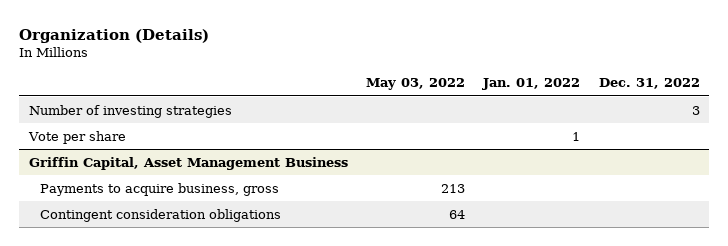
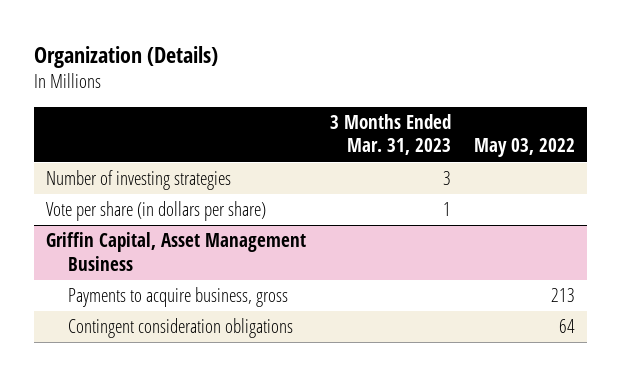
- | May 03, 2022 | Jan. 01, 2022 | Dec. 31, 2022
+ | 3 Months Ended Mar. 31, 2023 | May 03, 2022
- Vote per share | | 1 |
+ Vote per share (in dollars per share) | 1 |

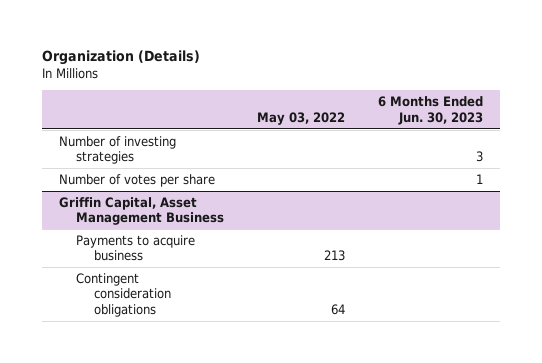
- | 3 Months Ended Mar. 31, 2023 | May 03, 2022
+ | May 03, 2022 | 6 Months Ended Jun. 30, 2023
- Vote per share (in dollars per share) | 1 |
+ Number of votes per share | | 1
@ Griffin Capital, Asset Management Business
- Payments to acquire business, gross | | 213
+ Payments to acquire business | 213 |

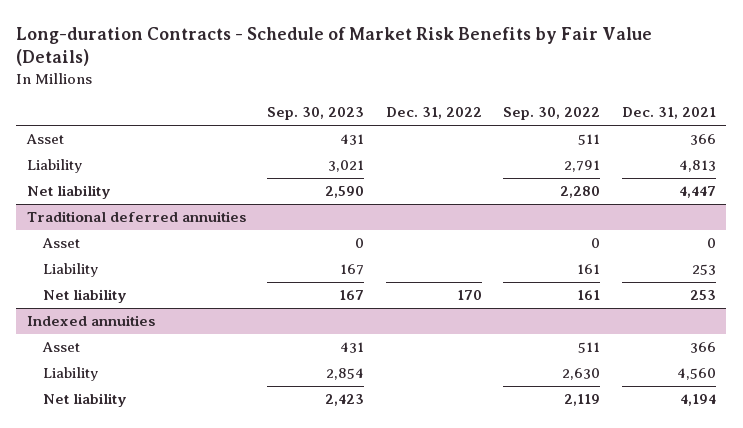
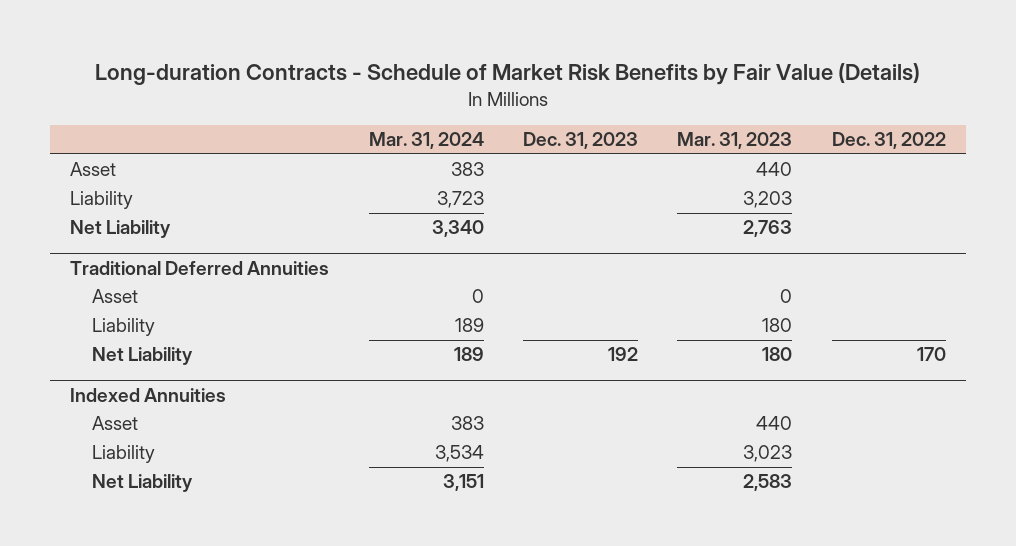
- | Sep. 30, 2023 | Dec. 31, 2022 | Sep. 30, 2022 | Dec. 31, 2021
+ | Mar. 31, 2024 | Dec. 31, 2023 | Mar. 31, 2023 | Dec. 31, 2022
- Net liability | 2,590 | | 2,280 | 4,447
- Traditional deferred annuities
+ Net Liability | 3,340 | | 2,763 |
+ Traditional Deferred Annuities
- Net liability | 167 | 170 | 161 | 253
- Indexed annuities
+ Net Liability | 189 | 192 | 180 | 170
+ Indexed Annuities
- Net liability | 2,423 | | 2,119 | 4,194
+ Net Liability | 3,151 | | 2,583 |

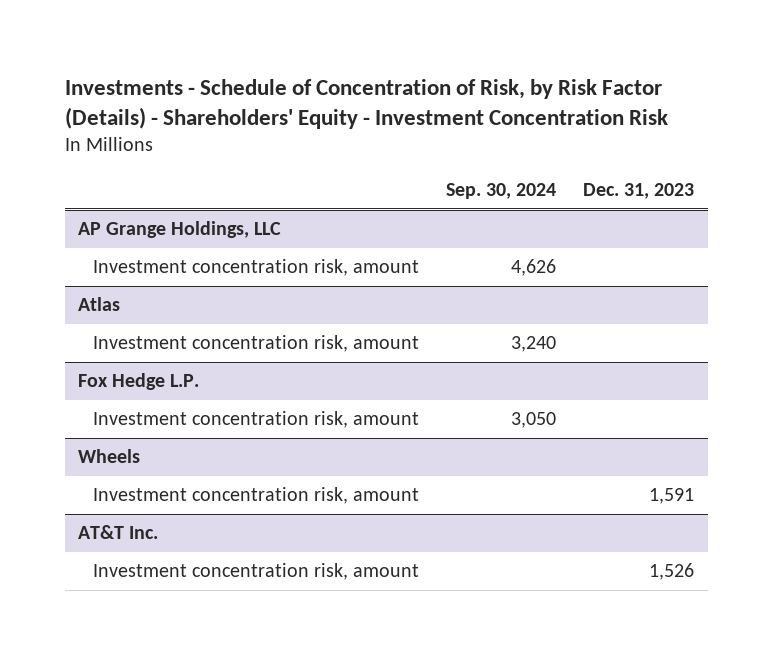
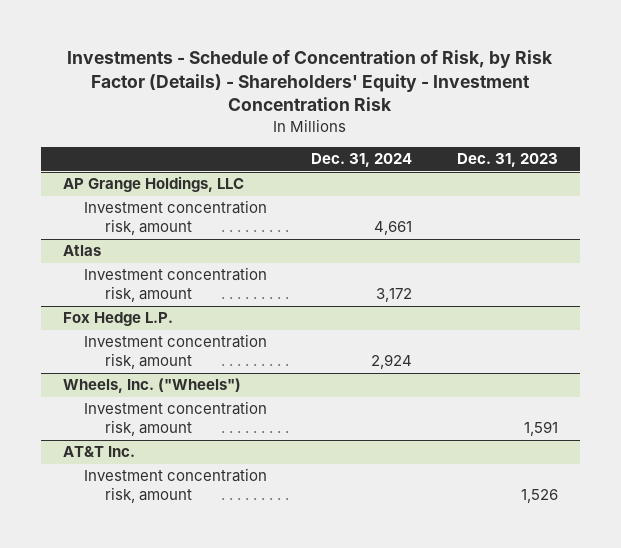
- | Sep. 30, 2024 | Dec. 31, 2023
+ | Dec. 31, 2024 | Dec. 31, 2023
- Wheels
+ Wheels, Inc. ("Wheels")

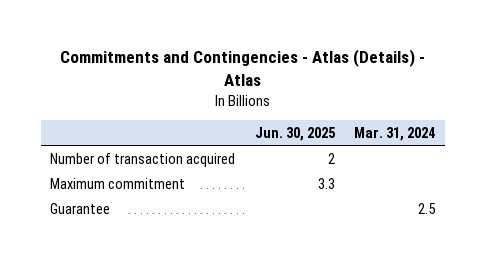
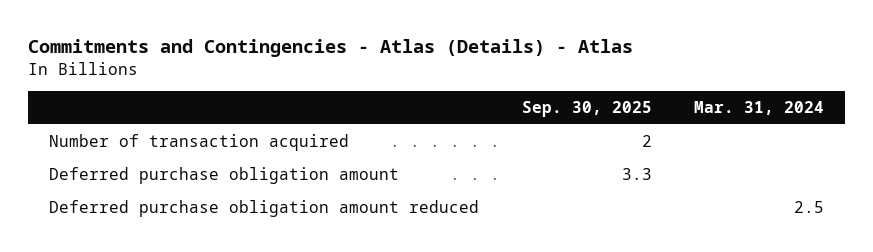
- | Jun. 30, 2025 | Mar. 31, 2024
+ | Sep. 30, 2025 | Mar. 31, 2024
- Maximum commitment | 3.3 |
- Guarantee | | 2.5
+ Deferred purchase obligation amount | 3.3 |
+ Deferred purchase obligation amount reduced | | 2.5

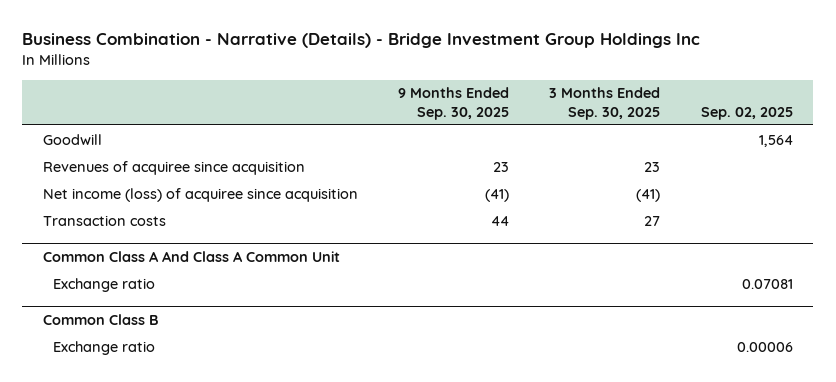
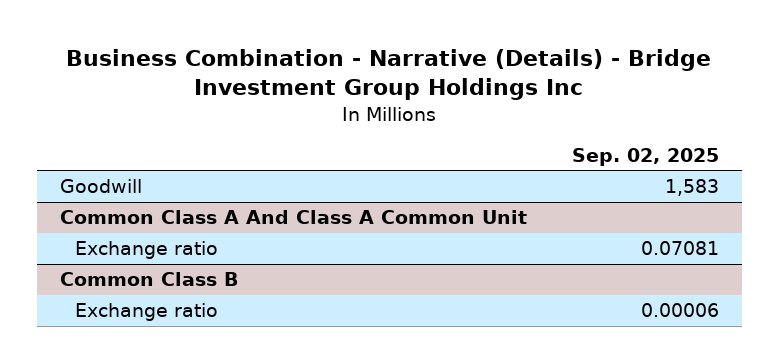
- | 9 Months Ended Sep. 30, 2025 | 3 Months Ended Sep. 30, 2025 | Sep. 02, 2025
+ | Sep. 02, 2025
- Goodwill | | | 1,564
- Revenues of acquiree since acquisition | 23 | 23 |
- Net income (loss) of acquiree since acquisition | (41) | (41) |
- Transaction costs | 44 | 27 |
+ Goodwill | 1,583

